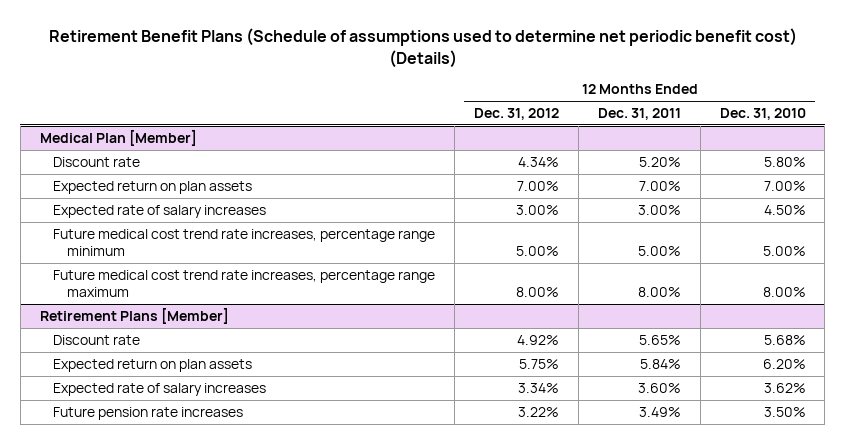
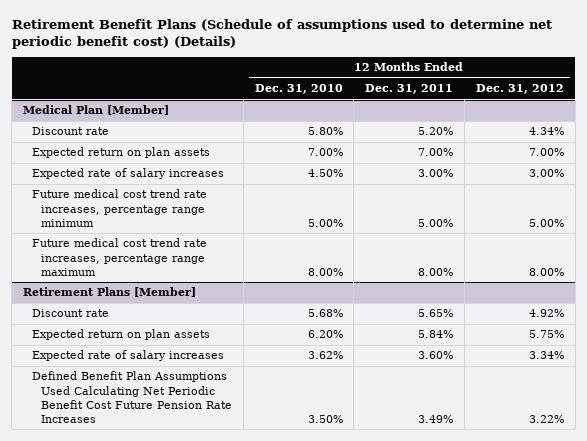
- | 12 Months Ended Dec. 31, 2012 | 12 Months Ended Dec. 31, 2011 | 12 Months Ended Dec. 31, 2010
+ | 12 Months Ended Dec. 31, 2010 | 12 Months Ended Dec. 31, 2011 | 12 Months Ended Dec. 31, 2012
@ Retirement Plans [Member]
- Future pension rate increases | 3.22% | 3.49% | 3.50%
+ Defined Benefit Plan Assumptions Used Calculating Net Periodic Benefit Cost Future Pension Rate Increases | 3.50% | 3.49% | 3.22%

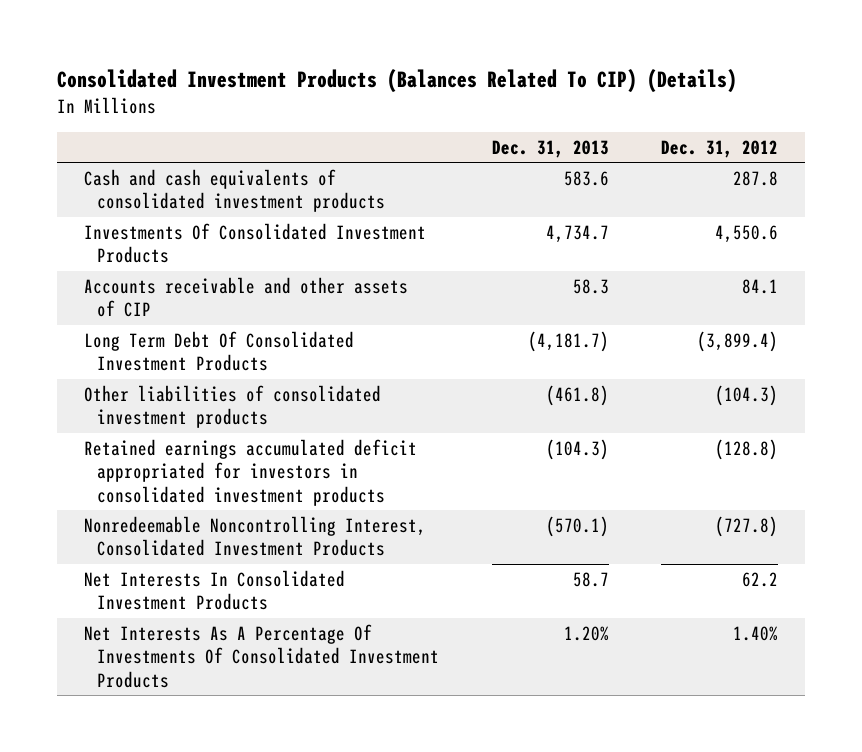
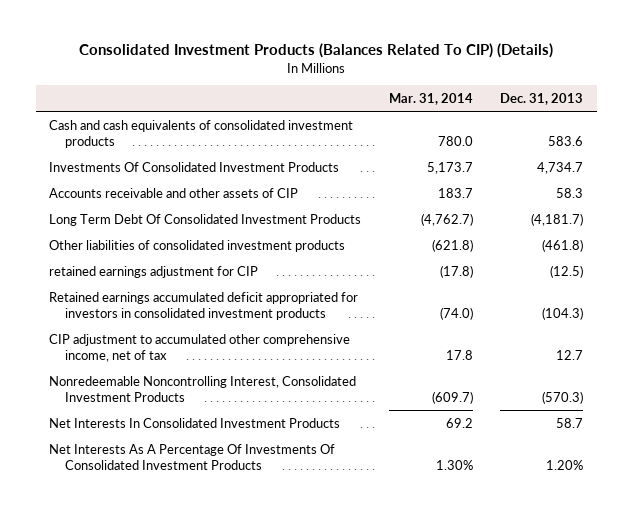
- | Dec. 31, 2013 | Dec. 31, 2012
+ | Mar. 31, 2014 | Dec. 31, 2013
+ retained earnings adjustment for CIP | (17.8) | (12.5)
- Nonredeemable Noncontrolling Interest, Consolidated Investment Products | (570.1) | (727.8)
+ CIP adjustment to accumulated other comprehensive income, net of tax | 17.8 | 12.7
+ Nonredeemable Noncontrolling Interest, Consolidated Investment Products | (609.7) | (570.3)

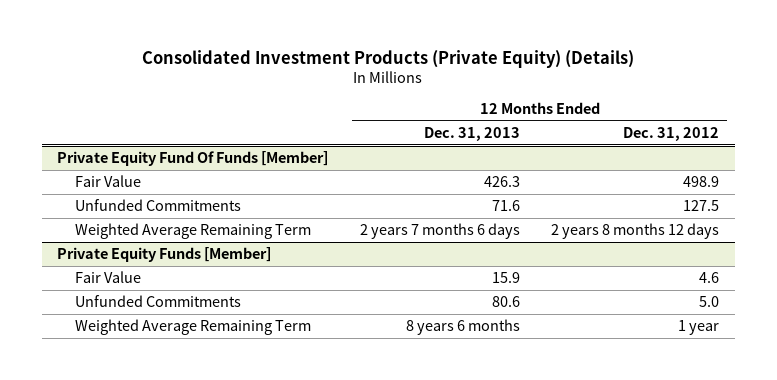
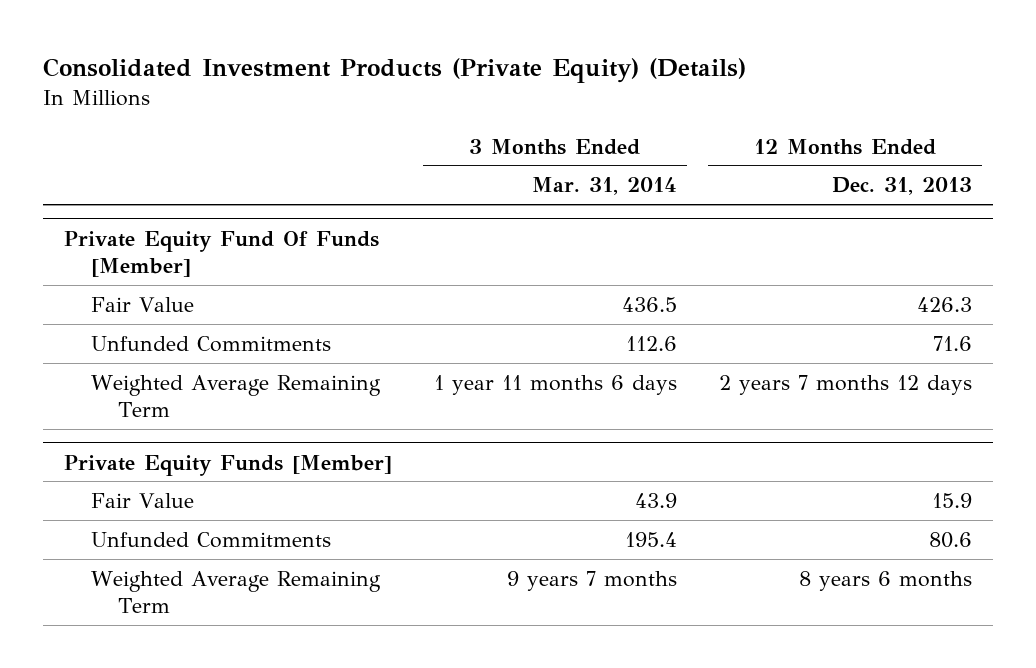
- | 12 Months Ended Dec. 31, 2013 | 12 Months Ended Dec. 31, 2012
+ | 3 Months Ended Mar. 31, 2014 | 12 Months Ended Dec. 31, 2013
@ Private Equity Fund Of Funds [Member]
- Weighted Average Remaining Term | 2 years 7 months 6 days | 2 years 8 months 12 days
+ Weighted Average Remaining Term | 1 year 11 months 6 days | 2 years 7 months 12 days

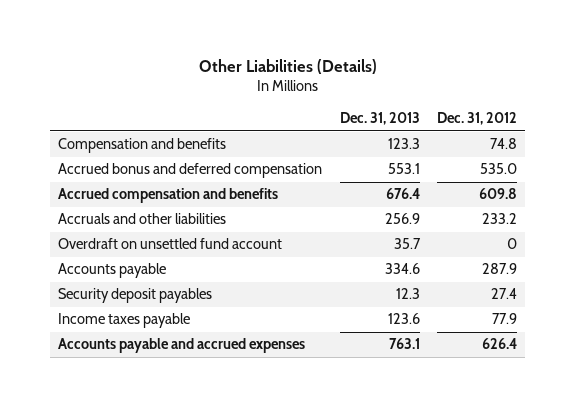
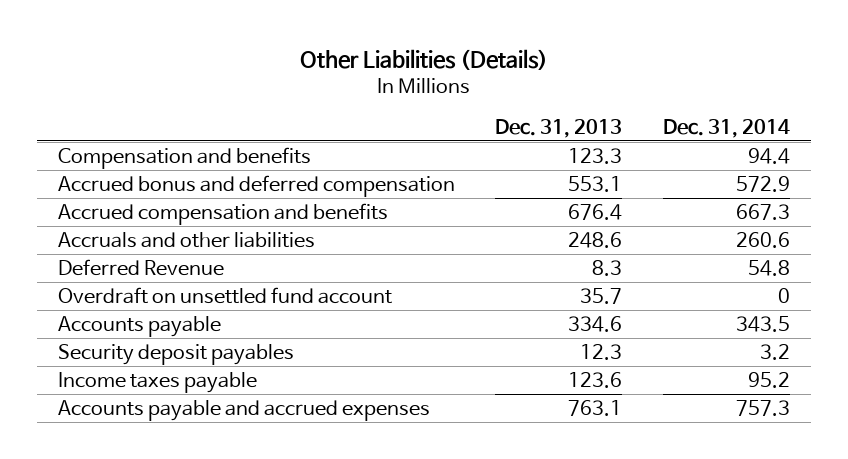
- | Dec. 31, 2013 | Dec. 31, 2012
+ | Dec. 31, 2013 | Dec. 31, 2014
- Accruals and other liabilities | 256.9 | 233.2
+ Accruals and other liabilities | 248.6 | 260.6
+ Deferred Revenue | 8.3 | 54.8

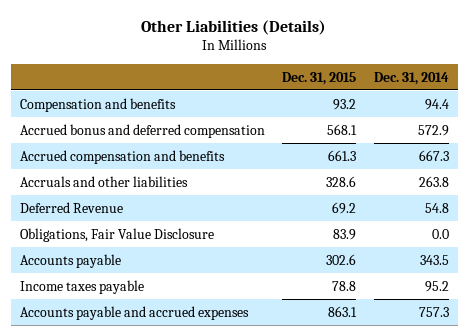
- | Dec. 31, 2013 | Dec. 31, 2014
+ | Dec. 31, 2015 | Dec. 31, 2014
- Accruals and other liabilities | 248.6 | 260.6
+ Accruals and other liabilities | 328.6 | 263.8
- Overdraft on unsettled fund account | 35.7 | 0
+ Obligations, Fair Value Disclosure | 83.9 | 0.0
- Security deposit payables | 12.3 | 3.2

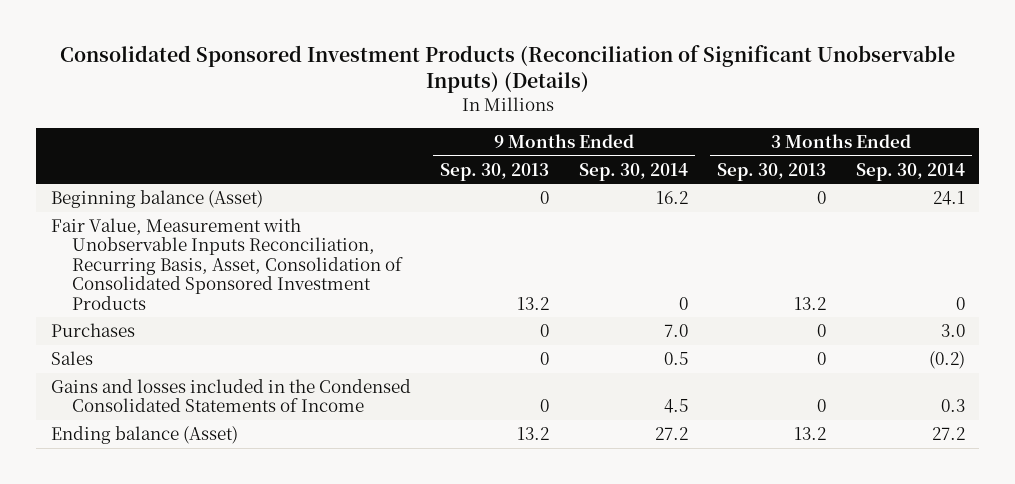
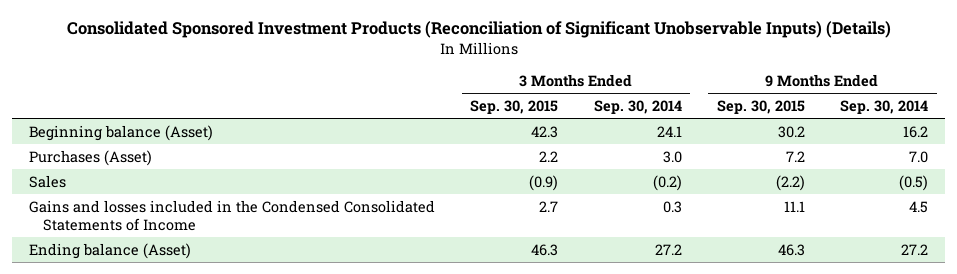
- | 9 Months Ended Sep. 30, 2013 | 9 Months Ended Sep. 30, 2014 | 3 Months Ended Sep. 30, 2013 | 3 Months Ended Sep. 30, 2014
+ | 3 Months Ended Sep. 30, 2015 | 3 Months Ended Sep. 30, 2014 | 9 Months Ended Sep. 30, 2015 | 9 Months Ended Sep. 30, 2014
- Fair Value, Measurement with Unobservable Inputs Reconciliation, Recurring Basis, Asset, Consolidation of Consolidated Sponsored Investment Products | 13.2 | 0 | 13.2 | 0
- Purchases | 0 | 7.0 | 0 | 3.0
- Sales | 0 | 0.5 | 0 | (0.2)
+ Purchases (Asset) | 2.2 | 3.0 | 7.2 | 7.0
+ Sales | (0.9) | (0.2) | (2.2) | (0.5)

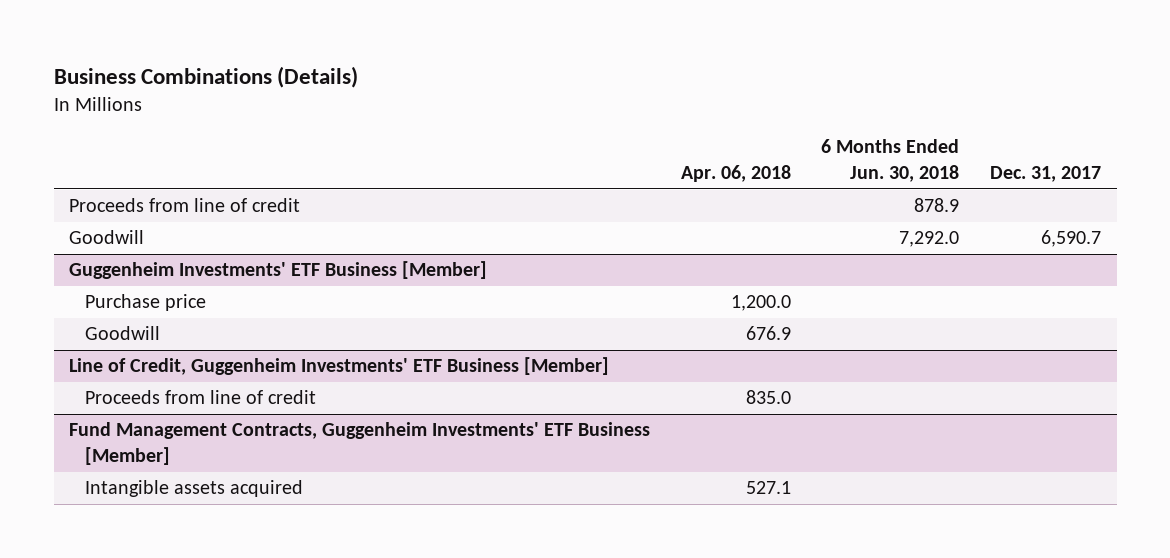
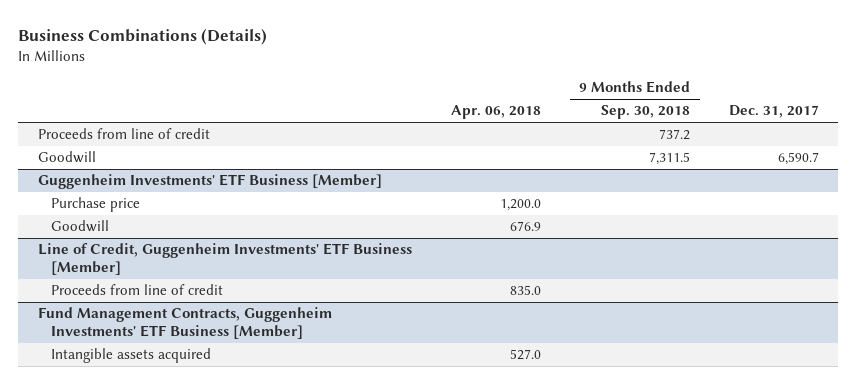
- | Apr. 06, 2018 | 6 Months Ended Jun. 30, 2018 | Dec. 31, 2017
+ | Apr. 06, 2018 | 9 Months Ended Sep. 30, 2018 | Dec. 31, 2017
@ Fund Management Contracts, Guggenheim Investments' ETF Business [Member]
- Intangible assets acquired | 527.1 | |
+ Intangible assets acquired | 527.0 | |

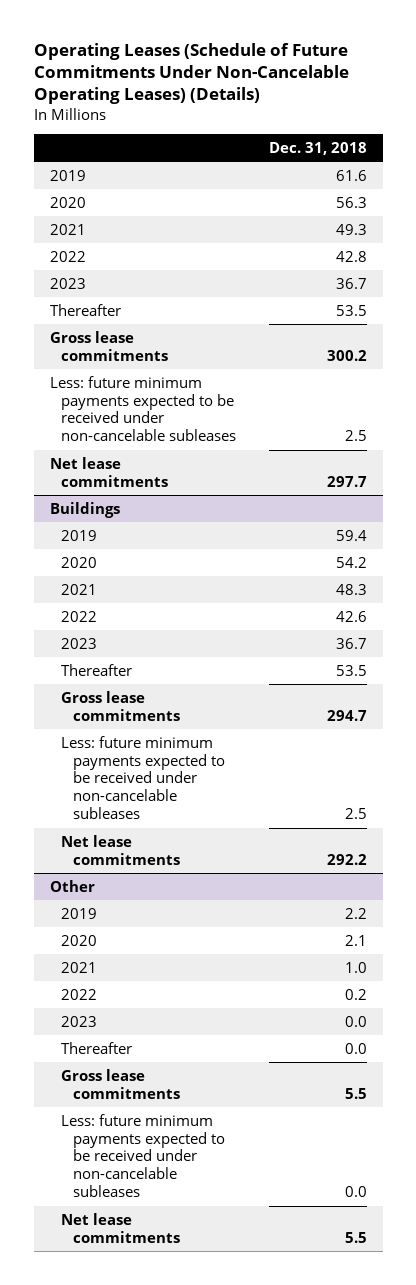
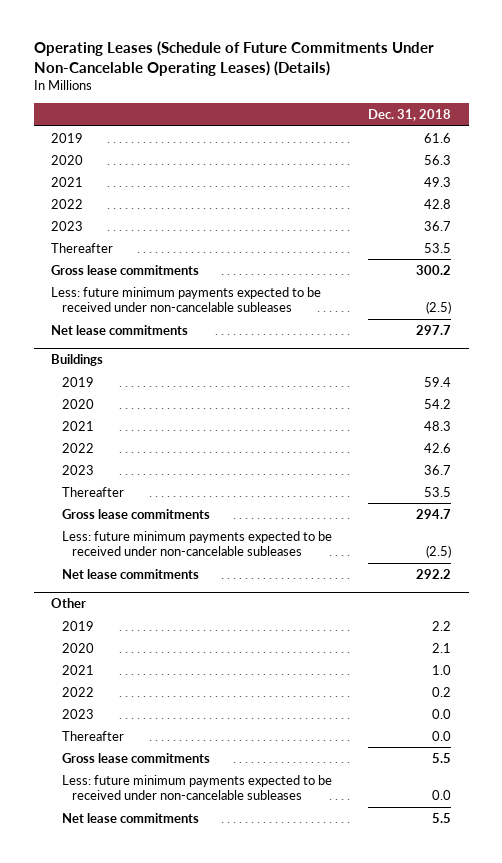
- Less: future minimum payments expected to be received under non-cancelable subleases | 2.5
+ Less: future minimum payments expected to be received under non-cancelable subleases | (2.5)
@ Buildings
- Less: future minimum payments expected to be received under non-cancelable subleases | 2.5
+ Less: future minimum payments expected to be received under non-cancelable subleases | (2.5)

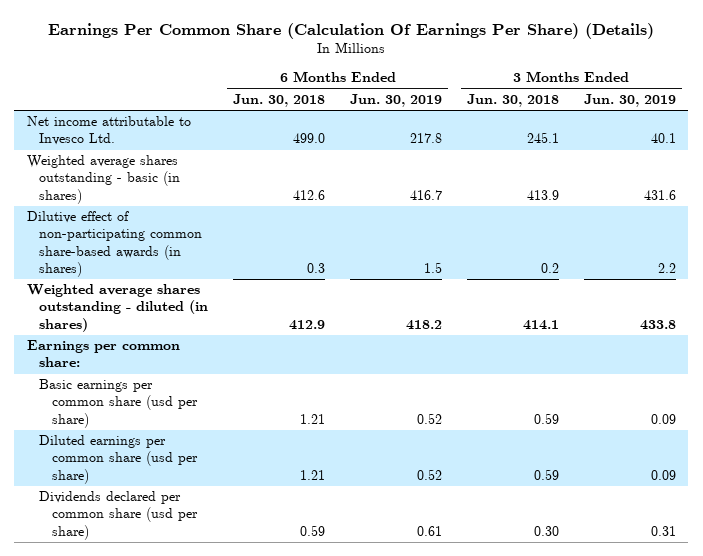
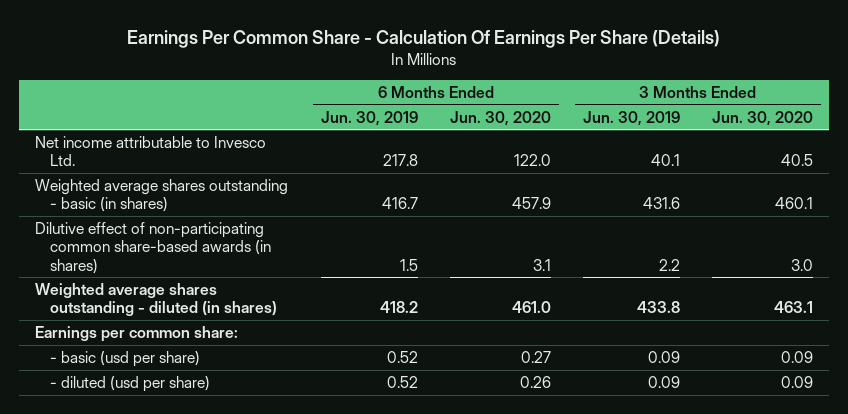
- Earnings Per Common Share (Calculation Of Earnings Per Share) (Details)
+ Earnings Per Common Share - Calculation Of Earnings Per Share (Details)
- | 6 Months Ended Jun. 30, 2018 | 6 Months Ended Jun. 30, 2019 | 3 Months Ended Jun. 30, 2018 | 3 Months Ended Jun. 30, 2019
+ | 6 Months Ended Jun. 30, 2019 | 6 Months Ended Jun. 30, 2020 | 3 Months Ended Jun. 30, 2019 | 3 Months Ended Jun. 30, 2020
- Basic earnings per common share (usd per share) | 1.21 | 0.52 | 0.59 | 0.09
- Diluted earnings per common share (usd per share) | 1.21 | 0.52 | 0.59 | 0.09
- Dividends declared per common share (usd per share) | 0.59 | 0.61 | 0.30 | 0.31
+ - basic (usd per share) | 0.52 | 0.27 | 0.09 | 0.09
+ - diluted (usd per share) | 0.52 | 0.26 | 0.09 | 0.09

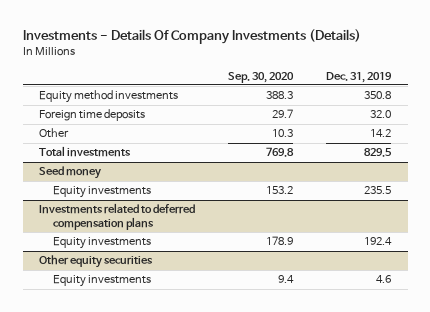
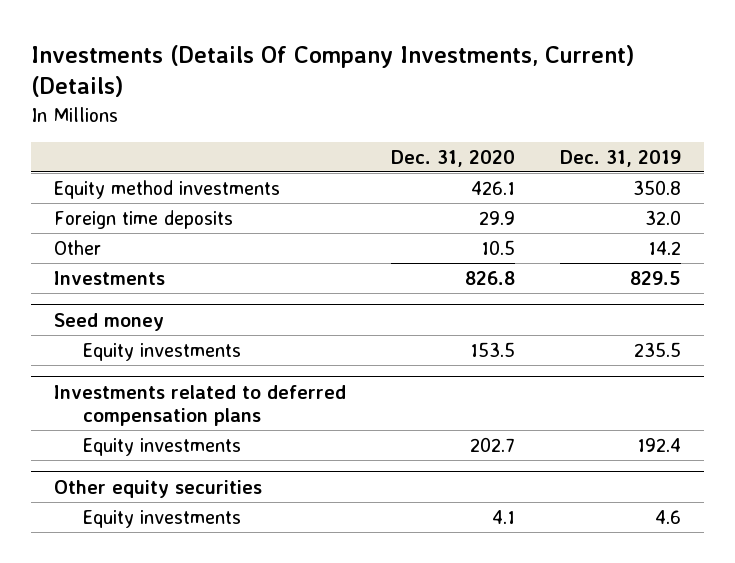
- Investments - Details Of Company Investments (Details)
+ Investments (Details Of Company Investments, Current) (Details)
- | Sep. 30, 2020 | Dec. 31, 2019
+ | Dec. 31, 2020 | Dec. 31, 2019
- Total investments | 769.8 | 829.5
+ Investments | 826.8 | 829.5

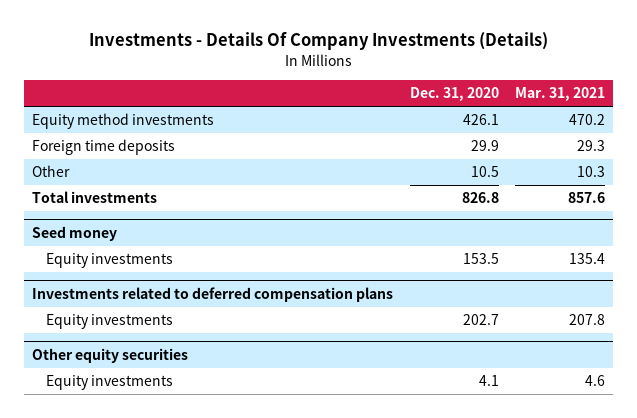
- Investments (Details Of Company Investments, Current) (Details)
+ Investments - Details Of Company Investments (Details)
- | Dec. 31, 2020 | Dec. 31, 2019
+ | Dec. 31, 2020 | Mar. 31, 2021
- Investments | 826.8 | 829.5
+ Total investments | 826.8 | 857.6

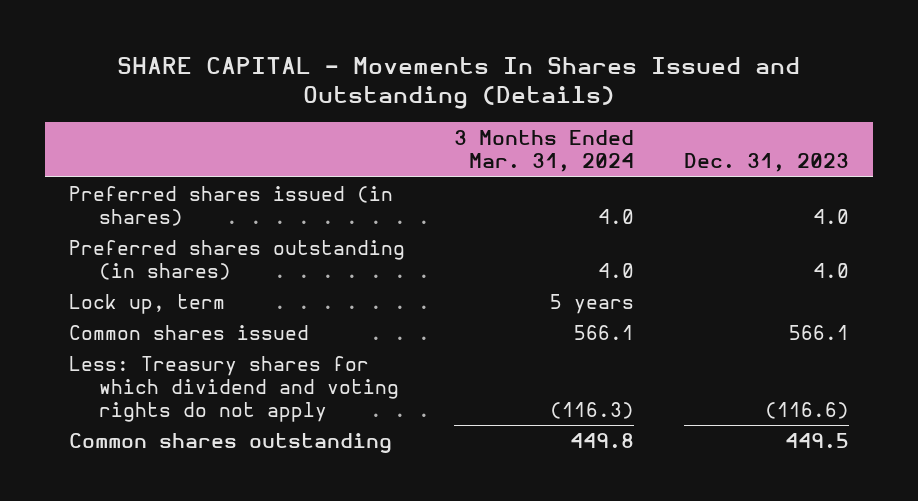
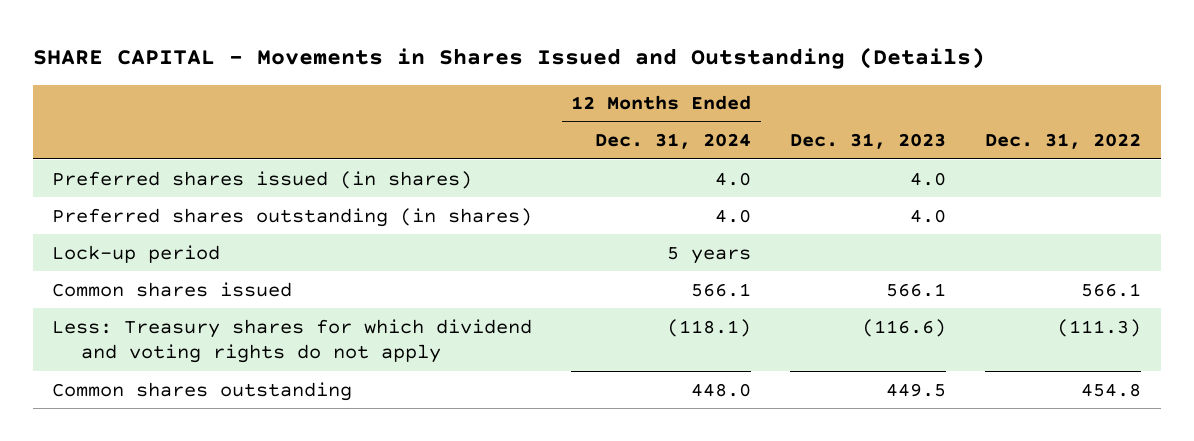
- SHARE CAPITAL - Movements In Shares Issued and Outstanding (Details)
+ SHARE CAPITAL - Movements in Shares Issued and Outstanding (Details)
- | 3 Months Ended Mar. 31, 2024 | Dec. 31, 2023
+ | 12 Months Ended Dec. 31, 2024 | Dec. 31, 2023 | Dec. 31, 2022
- Lock up, term | 5 years |
+ Lock-up period | 5 years | |

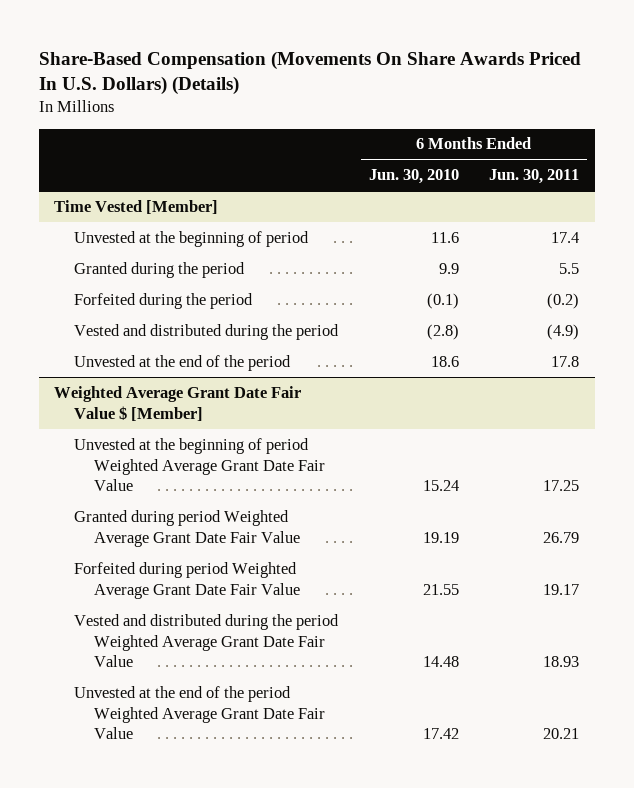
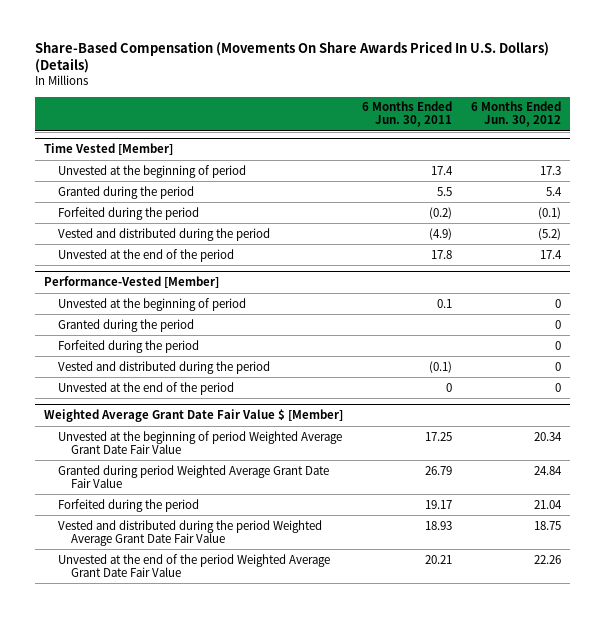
- | 6 Months Ended Jun. 30, 2010 | 6 Months Ended Jun. 30, 2011
+ | 6 Months Ended Jun. 30, 2011 | 6 Months Ended Jun. 30, 2012
+ Performance-Vested [Member]
+ Unvested at the beginning of period | 0.1 | 0
+ Granted during the period | | 0
+ Forfeited during the period | | 0
+ Vested and distributed during the period | (0.1) | 0
+ Unvested at the end of the period | 0 | 0
@ Weighted Average Grant Date Fair Value $ [Member]
- Forfeited during period Weighted Average Grant Date Fair Value | 21.55 | 19.17
+ Forfeited during the period | 19.17 | 21.04

